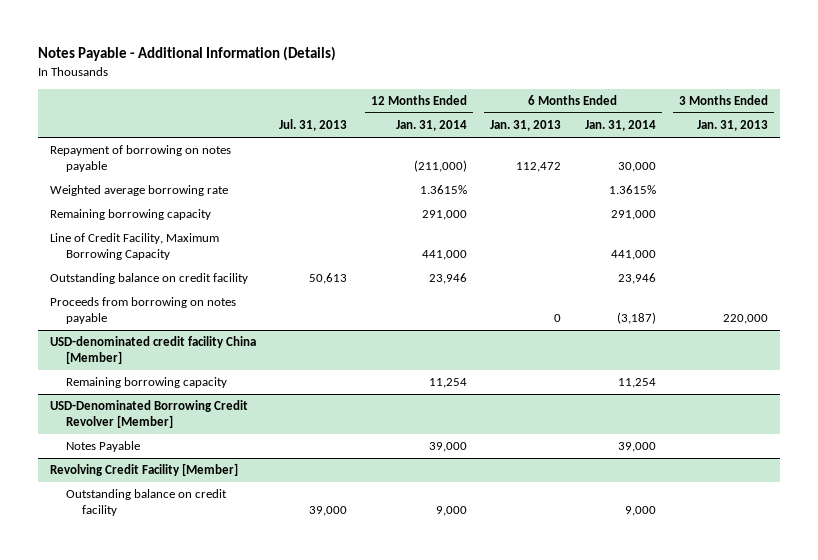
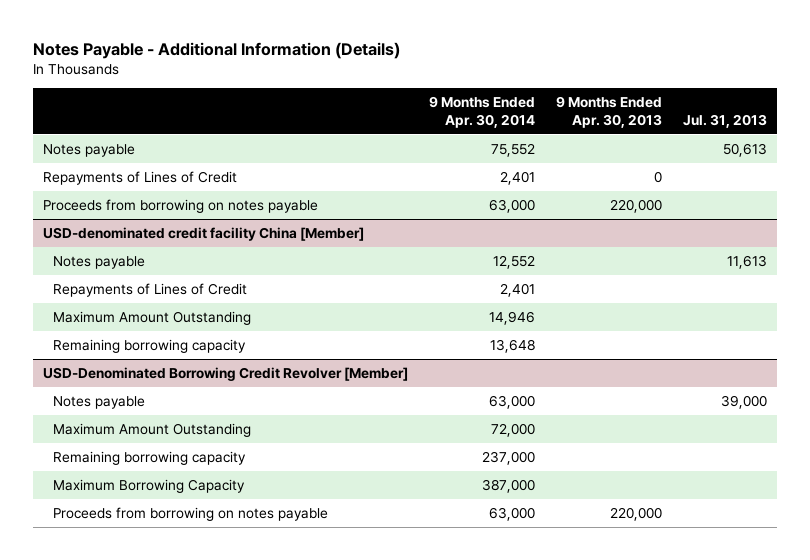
- | Jul. 31, 2013 | 12 Months Ended Jan. 31, 2014 | 6 Months Ended Jan. 31, 2013 | 6 Months Ended Jan. 31, 2014 | 3 Months Ended Jan. 31, 2013
+ | 9 Months Ended Apr. 30, 2014 | 9 Months Ended Apr. 30, 2013 | Jul. 31, 2013
- Repayment of borrowing on notes payable | | (211,000) | 112,472 | 30,000 |
- Weighted average borrowing rate | | 1.3615% | | 1.3615% |
- Remaining borrowing capacity | | 291,000 | | 291,000 |
- Line of Credit Facility, Maximum Borrowing Capacity | | 441,000 | | 441,000 |
- Outstanding balance on credit facility | 50,613 | 23,946 | | 23,946 |
+ Notes payable | 75,552 | | 50,613
+ Repayments of Lines of Credit | 2,401 | 0 |
@ USD-denominated credit facility China [Member]
+ Notes payable | 12,552 | | 11,613
+ Repayments of Lines of Credit | 2,401 | |
+ Maximum Amount Outstanding | 14,946 | |
@ USD-Denominated Borrowing Credit Revolver [Member]
- Notes Payable | | 39,000 | | 39,000 |
- Revolving Credit Facility [Member]
- Outstanding balance on credit facility | 39,000 | 9,000 | | 9,000 |
@ USD-Denominated Borrowing Credit Revolver [Member]
+ Notes payable | 63,000 | | 39,000
+ Maximum Amount Outstanding | 72,000 | |
+ Remaining borrowing capacity | 237,000 | |
+ Maximum Borrowing Capacity | 387,000 | |
+ Proceeds from borrowing on notes payable | 63,000 | 220,000 |

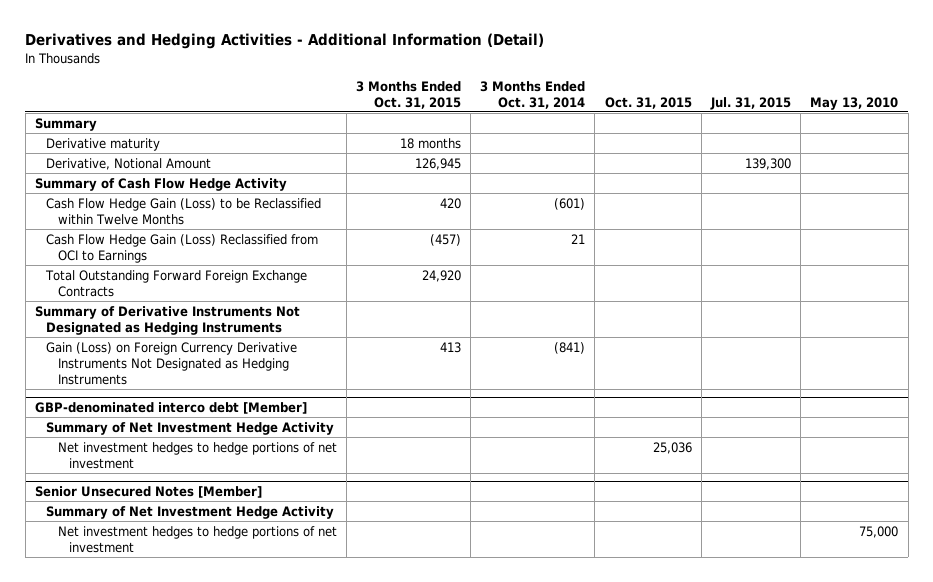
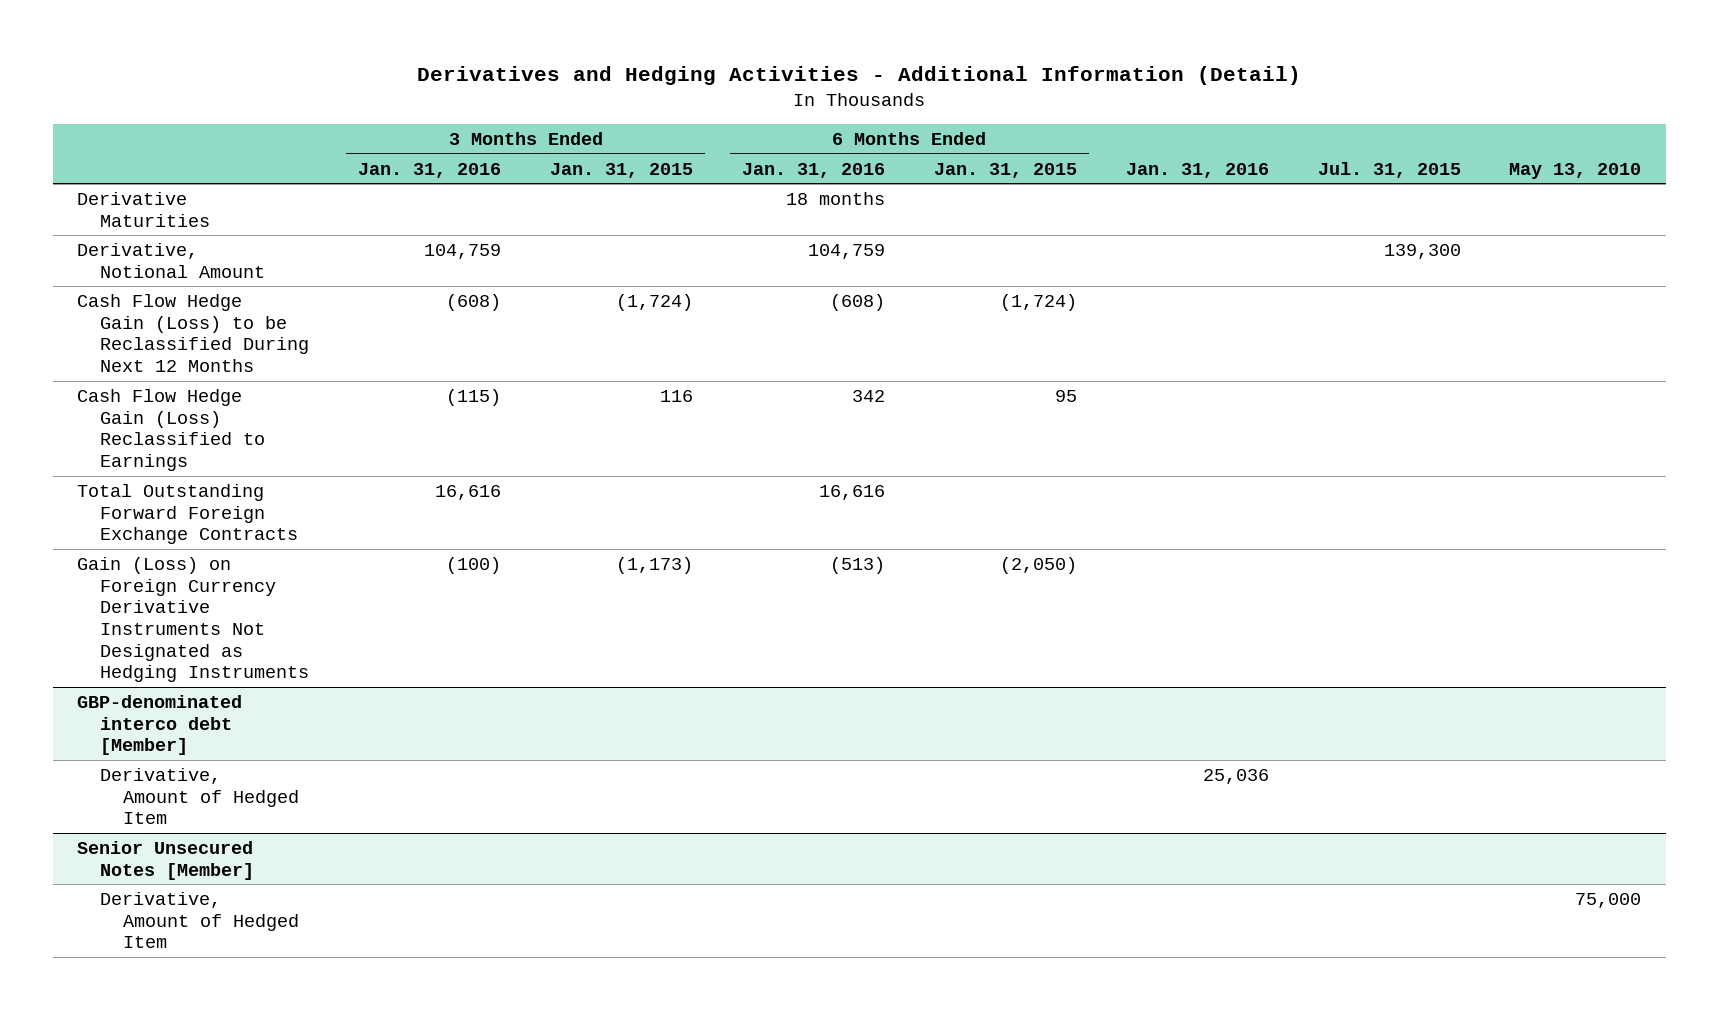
- | 3 Months Ended Oct. 31, 2015 | 3 Months Ended Oct. 31, 2014 | Oct. 31, 2015 | Jul. 31, 2015 | May 13, 2010
+ | 3 Months Ended Jan. 31, 2016 | 3 Months Ended Jan. 31, 2015 | 6 Months Ended Jan. 31, 2016 | 6 Months Ended Jan. 31, 2015 | Jan. 31, 2016 | Jul. 31, 2015 | May 13, 2010
- Summary
- Derivative maturity | 18 months | | | |
+ Derivative Maturities | | | 18 months | | | |
- Summary of Cash Flow Hedge Activity
- Cash Flow Hedge Gain (Loss) to be Reclassified within Twelve Months | 420 | (601) | | |
- Cash Flow Hedge Gain (Loss) Reclassified from OCI to Earnings | (457) | 21 | | |
+ Cash Flow Hedge Gain (Loss) to be Reclassified During Next 12 Months | (608) | (1,724) | (608) | (1,724) | | |
+ Cash Flow Hedge Gain (Loss) Reclassified to Earnings | (115) | 116 | 342 | 95 | | |
- Summary of Derivative Instruments Not Designated as Hedging Instruments
@ GBP-denominated interco debt [Member]
- Summary of Net Investment Hedge Activity
- Net investment hedges to hedge portions of net investment | | | 25,036 | |
+ Derivative, Amount of Hedged Item | | | | | 25,036 | |
@ Senior Unsecured Notes [Member]
- Summary of Net Investment Hedge Activity
- Net investment hedges to hedge portions of net investment | | | | | 75,000
+ Derivative, Amount of Hedged Item | | | | | | | 75,000

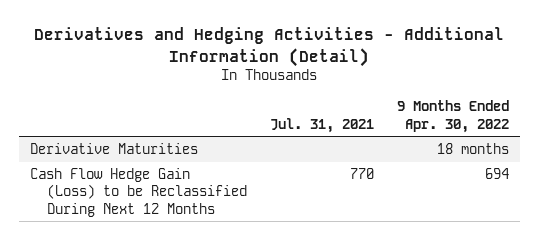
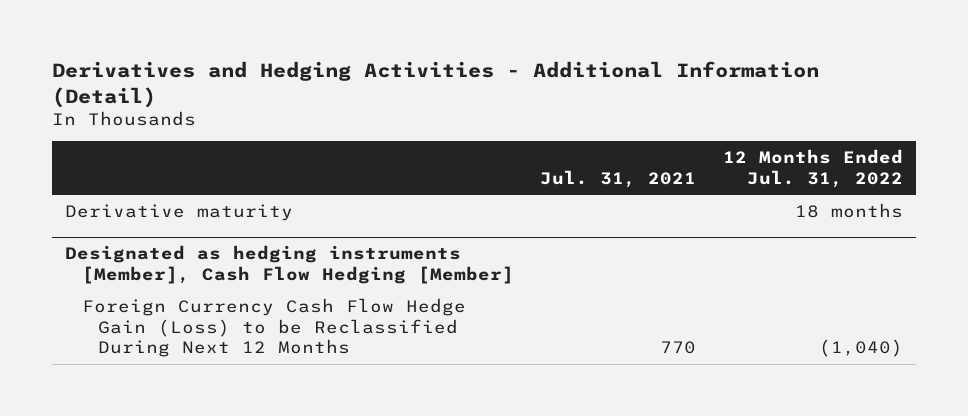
- | Jul. 31, 2021 | 9 Months Ended Apr. 30, 2022
+ | Jul. 31, 2021 | 12 Months Ended Jul. 31, 2022
- Derivative Maturities | | 18 months
- Cash Flow Hedge Gain (Loss) to be Reclassified During Next 12 Months | 770 | 694
+ Derivative maturity | | 18 months
+ Designated as hedging instruments [Member], Cash Flow Hedging [Member]
+ Foreign Currency Cash Flow Hedge Gain (Loss) to be Reclassified During Next 12 Months | 770 | (1,040)

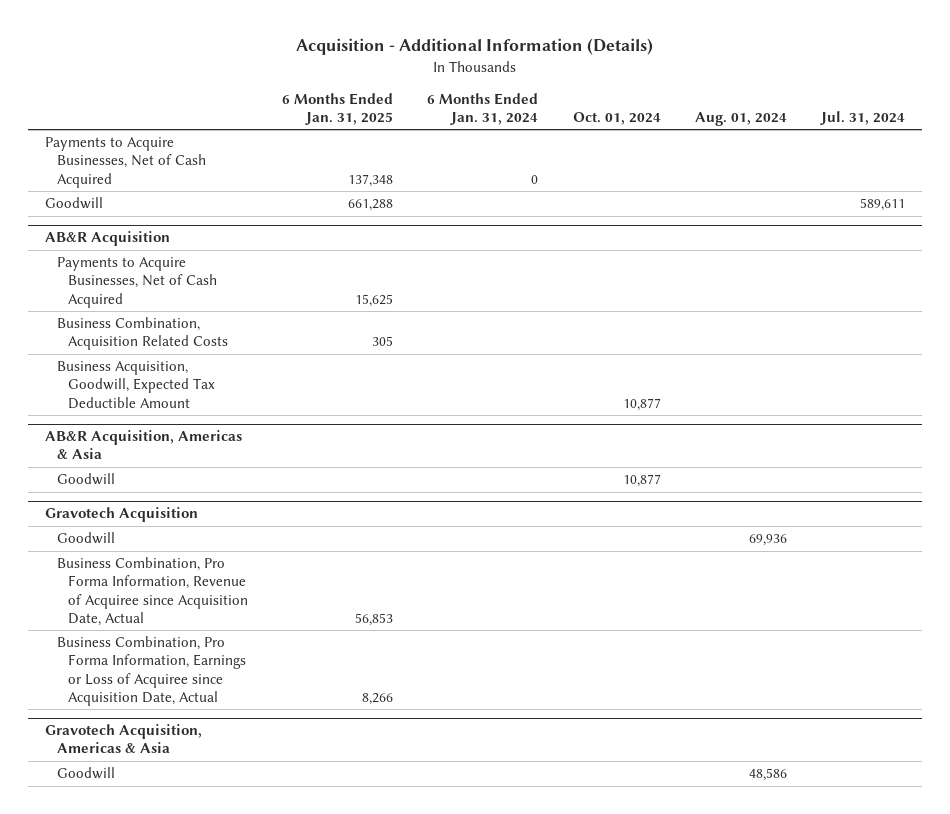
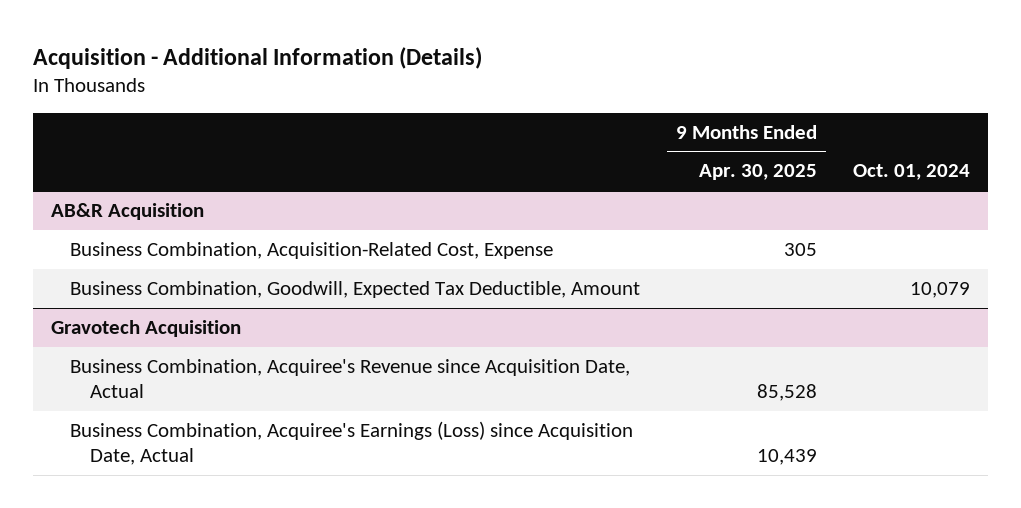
- | 6 Months Ended Jan. 31, 2025 | 6 Months Ended Jan. 31, 2024 | Oct. 01, 2024 | Aug. 01, 2024 | Jul. 31, 2024
+ | 9 Months Ended Apr. 30, 2025 | Oct. 01, 2024
- Payments to Acquire Businesses, Net of Cash Acquired | 137,348 | 0 | | |
- Goodwill | 661,288 | | | | 589,611
@ AB&R Acquisition
- Payments to Acquire Businesses, Net of Cash Acquired | 15,625 | | | |
- Business Combination, Acquisition Related Costs | 305 | | | |
- Business Acquisition, Goodwill, Expected Tax Deductible Amount | | | 10,877 | |
- AB&R Acquisition, Americas & Asia
- Goodwill | | | 10,877 | |
@ AB&R Acquisition
+ Business Combination, Acquisition-Related Cost, Expense | 305 |
+ Business Combination, Goodwill, Expected Tax Deductible, Amount | | 10,079
@ Gravotech Acquisition
- Goodwill | | | | 69,936 |
- Business Combination, Pro Forma Information, Revenue of Acquiree since Acquisition Date, Actual | 56,853 | | | |
- Business Combination, Pro Forma Information, Earnings or Loss of Acquiree since Acquisition Date, Actual | 8,266 | | | |
- Gravotech Acquisition, Americas & Asia
- Goodwill | | | | 48,586 |
@ Gravotech Acquisition
+ Business Combination, Acquiree's Revenue since Acquisition Date, Actual | 85,528 |
+ Business Combination, Acquiree's Earnings (Loss) since Acquisition Date, Actual | 10,439 |

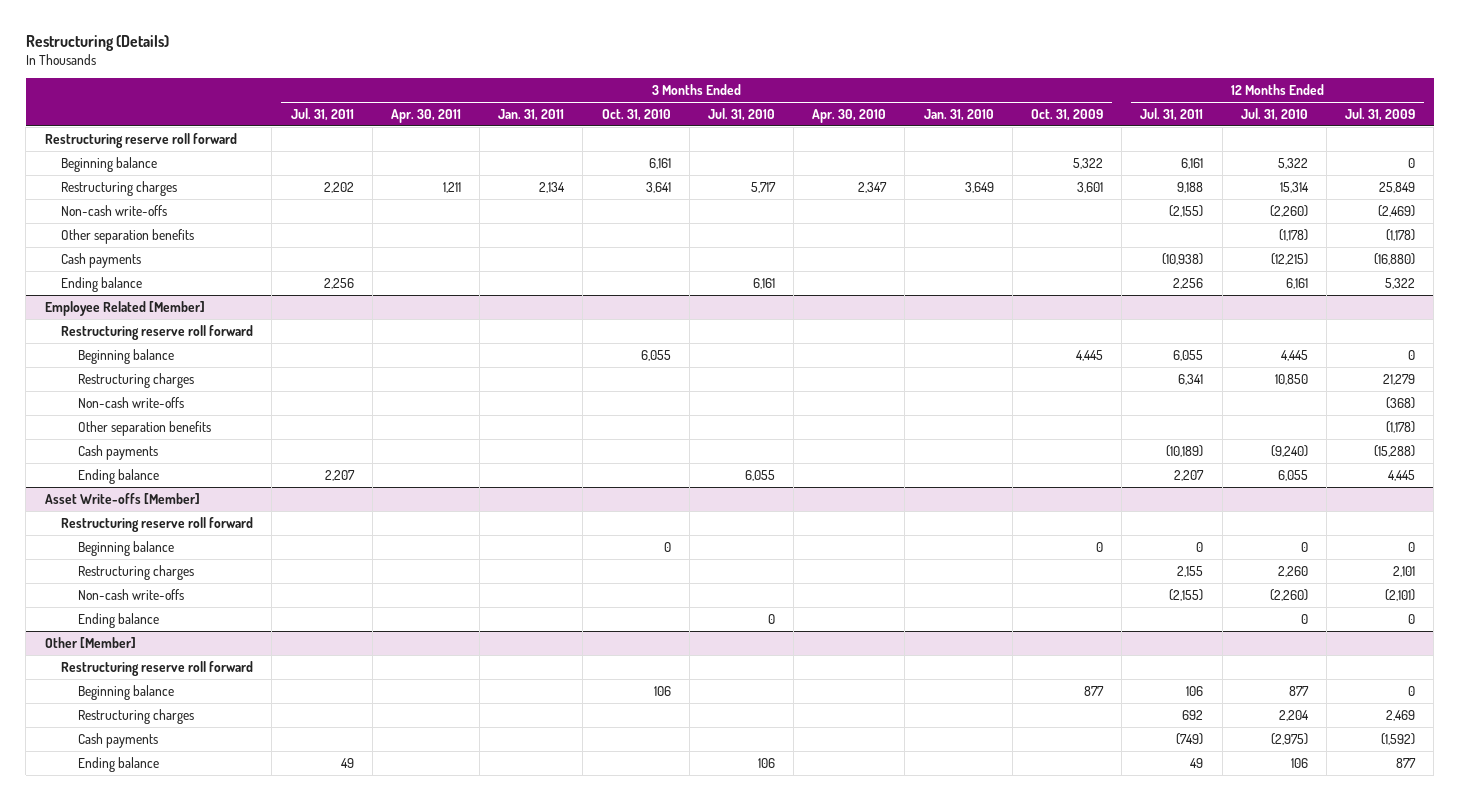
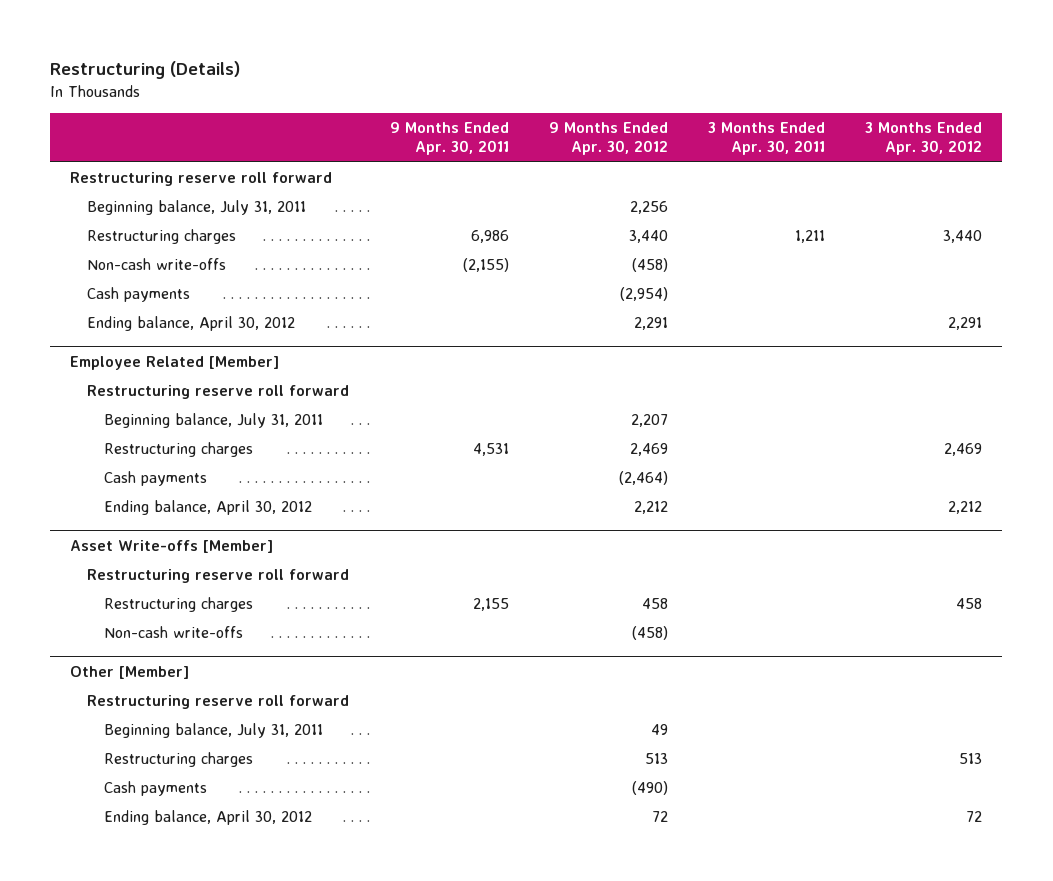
- | 3 Months Ended Jul. 31, 2011 | 3 Months Ended Apr. 30, 2011 | 3 Months Ended Jan. 31, 2011 | 3 Months Ended Oct. 31, 2010 | 3 Months Ended Jul. 31, 2010 | 3 Months Ended Apr. 30, 2010 | 3 Months Ended Jan. 31, 2010 | 3 Months Ended Oct. 31, 2009 | 12 Months Ended Jul. 31, 2011 | 12 Months Ended Jul. 31, 2010 | 12 Months Ended Jul. 31, 2009
+ | 9 Months Ended Apr. 30, 2011 | 9 Months Ended Apr. 30, 2012 | 3 Months Ended Apr. 30, 2011 | 3 Months Ended Apr. 30, 2012
- Beginning balance | | | | 6,161 | | | | 5,322 | 6,161 | 5,322 | 0
+ Beginning balance, July 31, 2011 | | 2,256 | |
- Other separation benefits | | | | | | | | | | (1,178) | (1,178)
- Ending balance | 2,256 | | | | 6,161 | | | | 2,256 | 6,161 | 5,322
+ Ending balance, April 30, 2012 | | 2,291 | | 2,291
@ Employee Related [Member]
- Beginning balance | | | | 6,055 | | | | 4,445 | 6,055 | 4,445 | 0
+ Beginning balance, July 31, 2011 | | 2,207 | |
- Non-cash write-offs | | | | | | | | | | | (368)
- Other separation benefits | | | | | | | | | | | (1,178)
- Ending balance | 2,207 | | | | 6,055 | | | | 2,207 | 6,055 | 4,445
+ Ending balance, April 30, 2012 | | 2,212 | | 2,212
@ Asset Write-offs [Member]
- Beginning balance | | | | 0 | | | | 0 | 0 | 0 | 0
- Ending balance | | | | | 0 | | | | | 0 | 0
@ Other [Member]
- Beginning balance | | | | 106 | | | | 877 | 106 | 877 | 0
+ Beginning balance, July 31, 2011 | | 49 | |
- Ending balance | 49 | | | | 106 | | | | 49 | 106 | 877
+ Ending balance, April 30, 2012 | | 72 | | 72

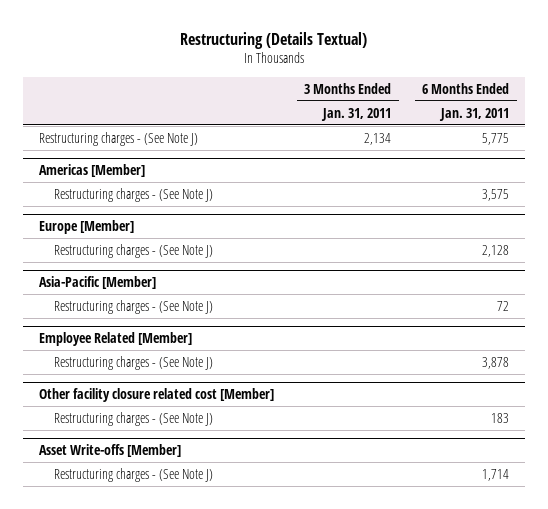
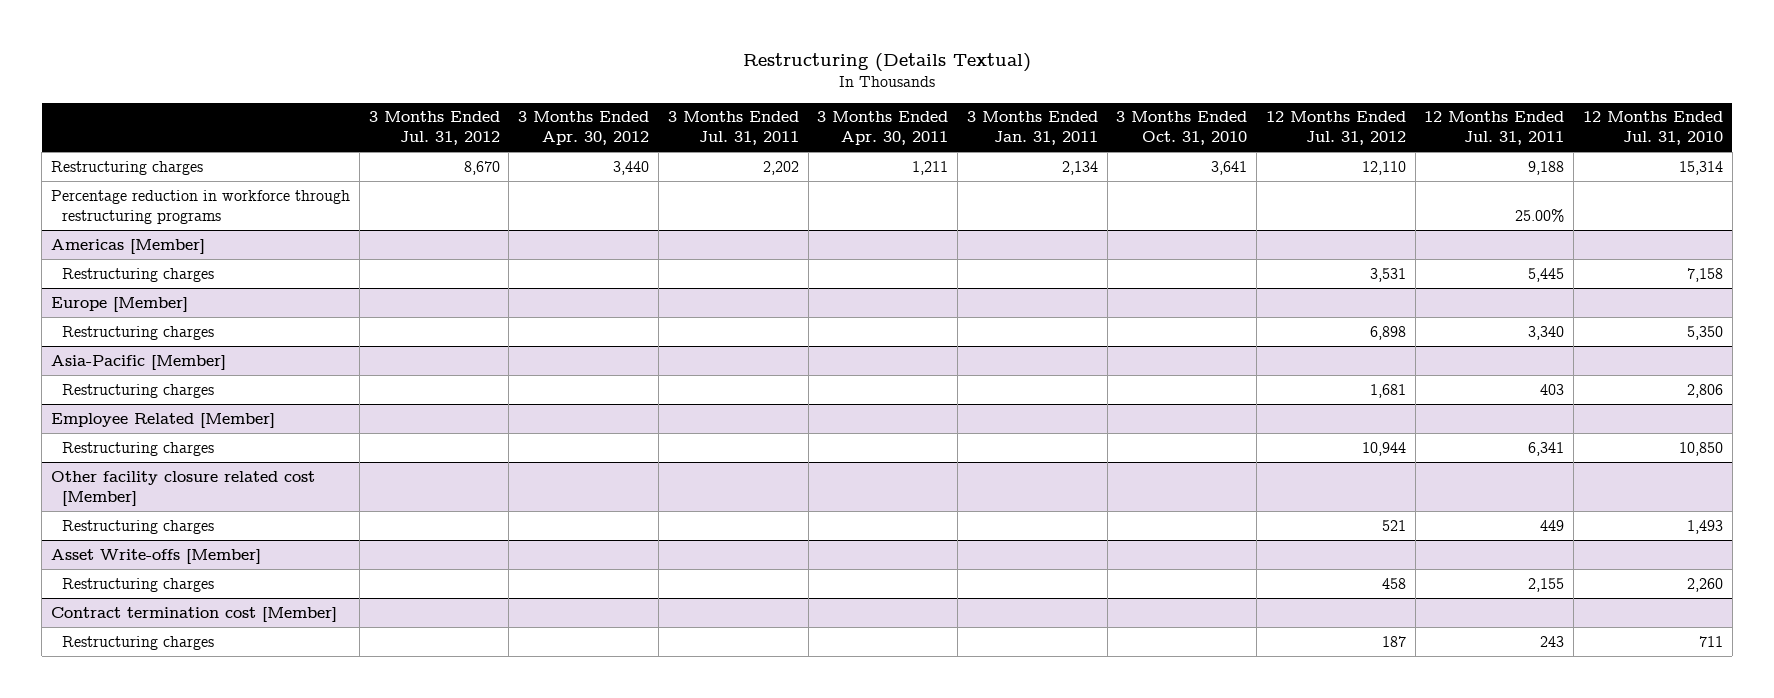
- | 3 Months Ended Jan. 31, 2011 | 6 Months Ended Jan. 31, 2011
+ | 3 Months Ended Jul. 31, 2012 | 3 Months Ended Apr. 30, 2012 | 3 Months Ended Jul. 31, 2011 | 3 Months Ended Apr. 30, 2011 | 3 Months Ended Jan. 31, 2011 | 3 Months Ended Oct. 31, 2010 | 12 Months Ended Jul. 31, 2012 | 12 Months Ended Jul. 31, 2011 | 12 Months Ended Jul. 31, 2010
- Restructuring charges - (See Note J) | 2,134 | 5,775
+ Restructuring charges | 8,670 | 3,440 | 2,202 | 1,211 | 2,134 | 3,641 | 12,110 | 9,188 | 15,314
+ Percentage reduction in workforce through restructuring programs | | | | | | | | 25.00% |
@ Americas [Member]
- Restructuring charges - (See Note J) | | 3,575
+ Restructuring charges | | | | | | | 3,531 | 5,445 | 7,158
@ Europe [Member]
- Restructuring charges - (See Note J) | | 2,128
+ Restructuring charges | | | | | | | 6,898 | 3,340 | 5,350
@ Asia-Pacific [Member]
- Restructuring charges - (See Note J) | | 72
+ Restructuring charges | | | | | | | 1,681 | 403 | 2,806
@ Employee Related [Member]
- Restructuring charges - (See Note J) | | 3,878
+ Restructuring charges | | | | | | | 10,944 | 6,341 | 10,850
@ Other facility closure related cost [Member]
- Restructuring charges - (See Note J) | | 183
+ Restructuring charges | | | | | | | 521 | 449 | 1,493
@ Asset Write-offs [Member]
- Restructuring charges - (See Note J) | | 1,714
+ Restructuring charges | | | | | | | 458 | 2,155 | 2,260
+ Contract termination cost [Member]
+ Restructuring charges | | | | | | | 187 | 243 | 711

